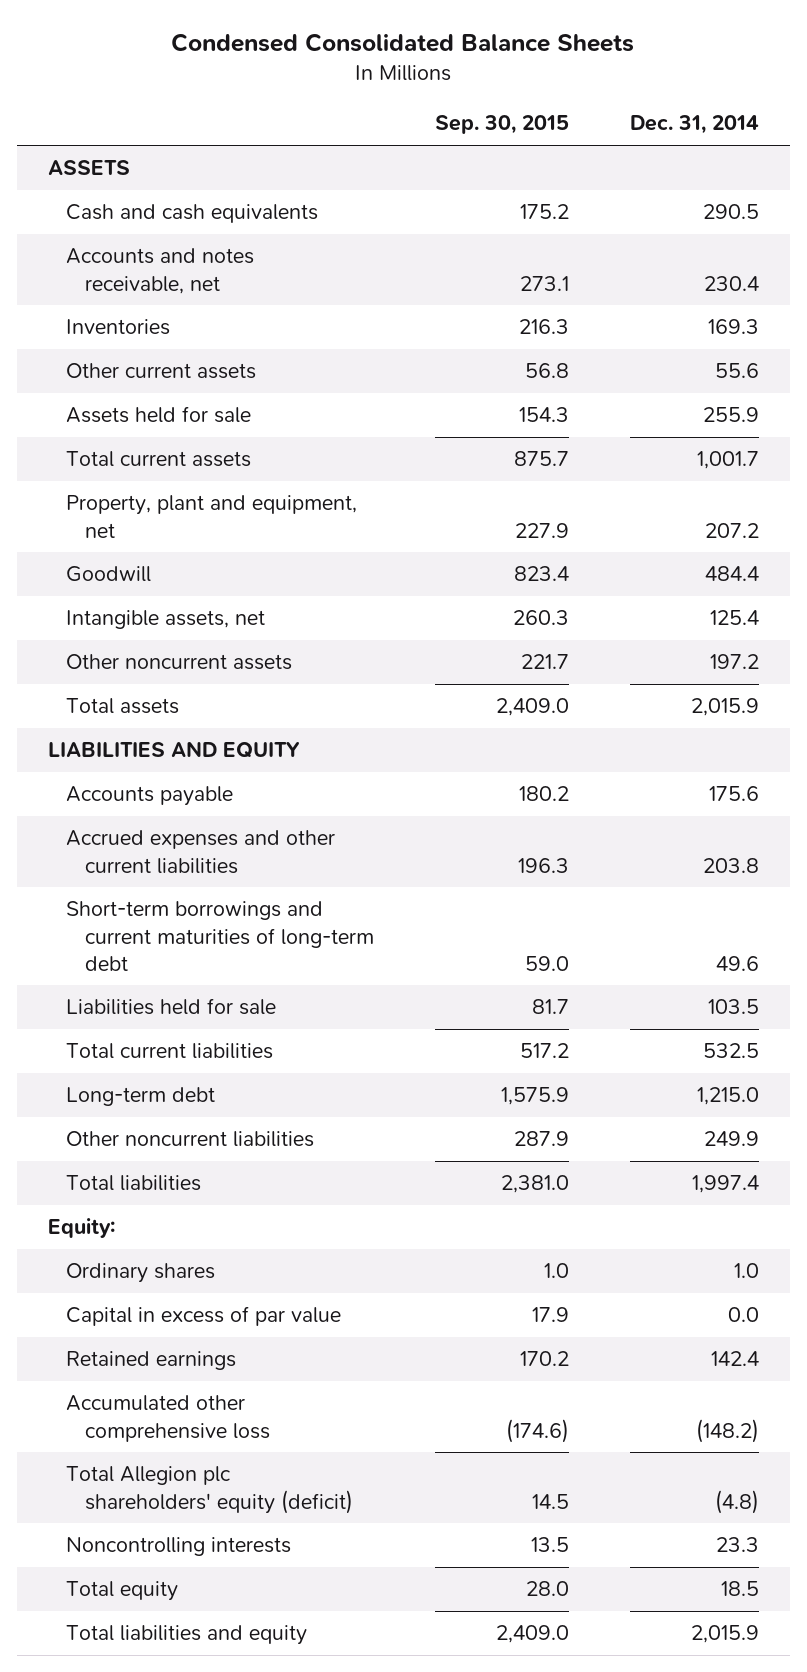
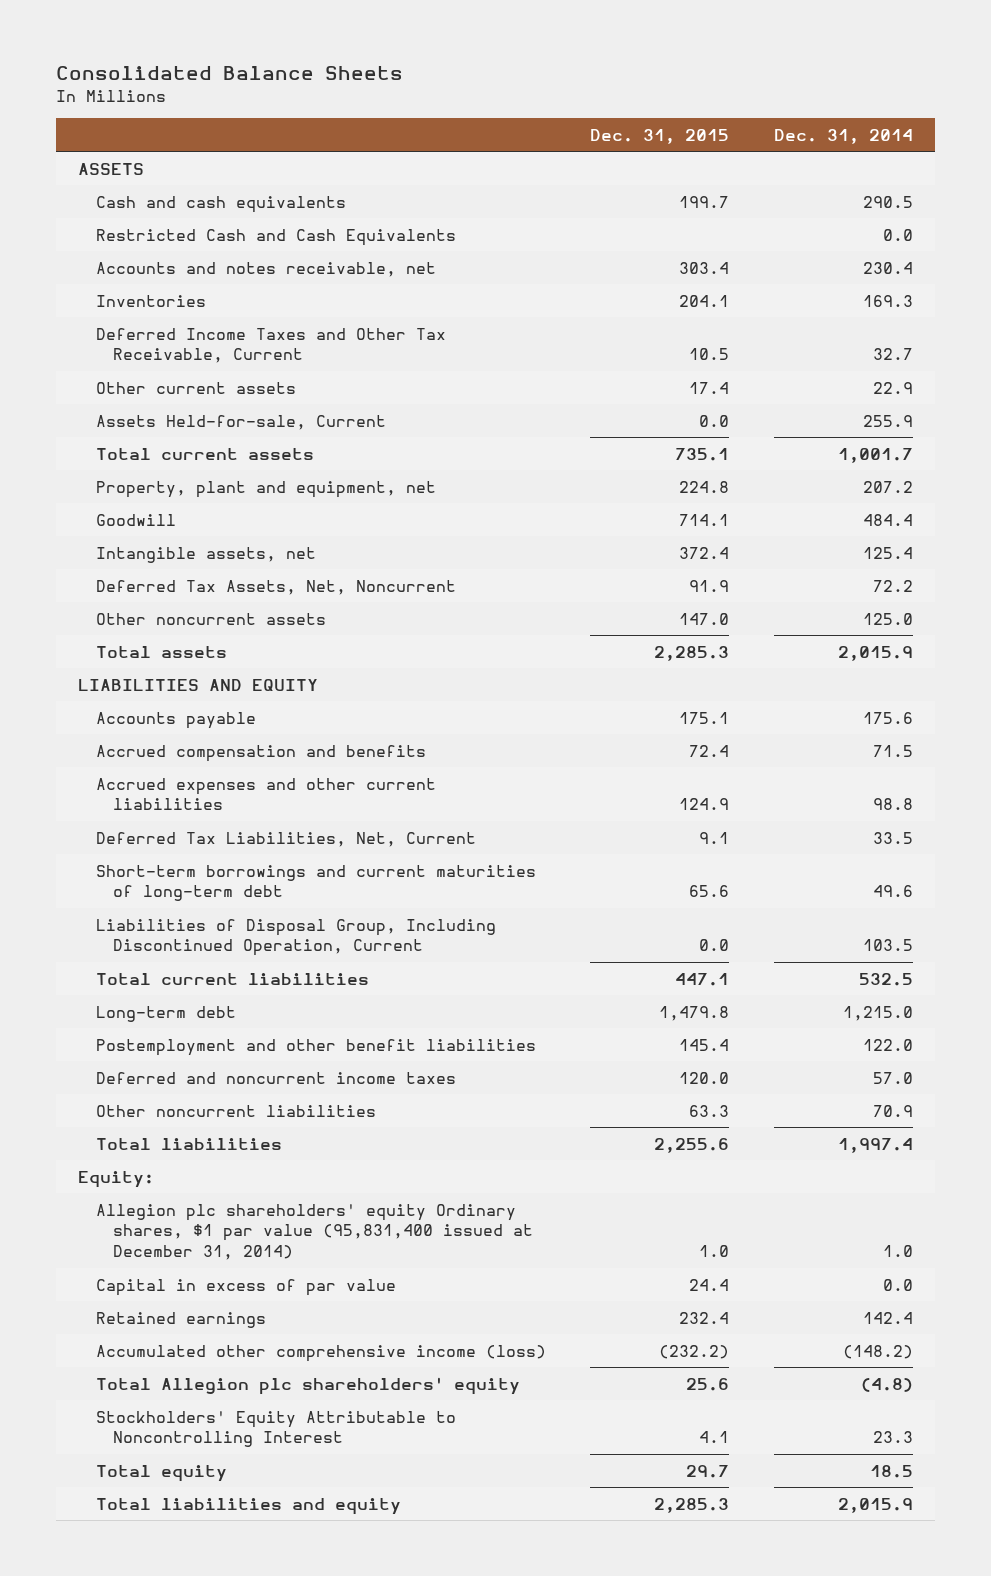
- Condensed Consolidated Balance Sheets
+ Consolidated Balance Sheets
- | Sep. 30, 2015 | Dec. 31, 2014
+ | Dec. 31, 2015 | Dec. 31, 2014
+ Restricted Cash and Cash Equivalents | | 0.0
- Other current assets | 56.8 | 55.6
- Assets held for sale | 154.3 | 255.9
+ Deferred Income Taxes and Other Tax Receivable, Current | 10.5 | 32.7
+ Other current assets | 17.4 | 22.9
+ Assets Held-for-sale, Current | 0.0 | 255.9
- Other noncurrent assets | 221.7 | 197.2
+ Deferred Tax Assets, Net, Noncurrent | 91.9 | 72.2
+ Other noncurrent assets | 147.0 | 125.0
- Accrued expenses and other current liabilities | 196.3 | 203.8
+ Accrued compensation and benefits | 72.4 | 71.5
+ Accrued expenses and other current liabilities | 124.9 | 98.8
+ Deferred Tax Liabilities, Net, Current | 9.1 | 33.5
- Liabilities held for sale | 81.7 | 103.5
+ Liabilities of Disposal Group, Including Discontinued Operation, Current | 0.0 | 103.5
- Other noncurrent liabilities | 287.9 | 249.9
+ Postemployment and other benefit liabilities | 145.4 | 122.0
+ Deferred and noncurrent income taxes | 120.0 | 57.0
+ Other noncurrent liabilities | 63.3 | 70.9
- Ordinary shares | 1.0 | 1.0
+ Allegion plc shareholders' equity Ordinary shares, $1 par value (95,831,400 issued at December 31, 2014) | 1.0 | 1.0
- Accumulated other comprehensive loss | (174.6) | (148.2)
- Total Allegion plc shareholders' equity (deficit) | 14.5 | (4.8)
- Noncontrolling interests | 13.5 | 23.3
+ Accumulated other comprehensive income (loss) | (232.2) | (148.2)
+ Total Allegion plc shareholders' equity | 25.6 | (4.8)
+ Stockholders' Equity Attributable to Noncontrolling Interest | 4.1 | 23.3

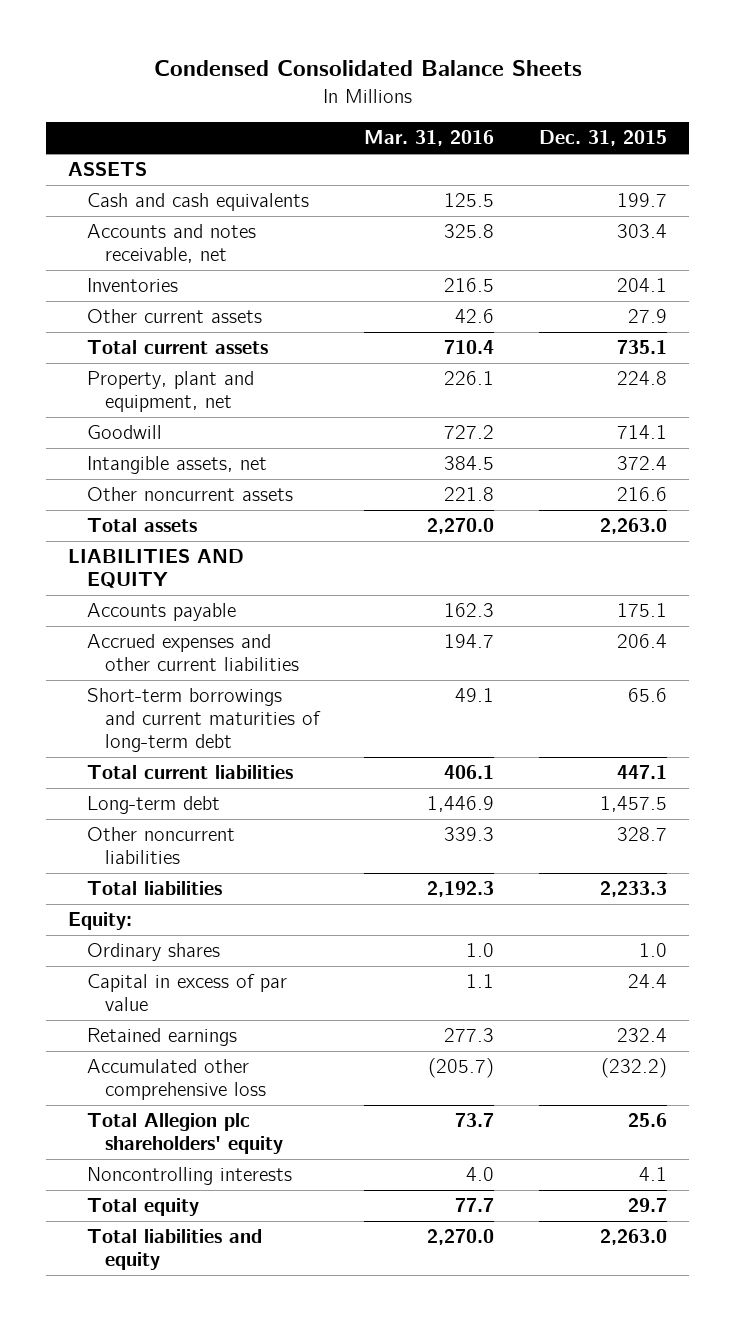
- Consolidated Balance Sheets
+ Condensed Consolidated Balance Sheets
- | Dec. 31, 2015 | Dec. 31, 2014
+ | Mar. 31, 2016 | Dec. 31, 2015
- Restricted Cash and Cash Equivalents | | 0.0
- Deferred Income Taxes and Other Tax Receivable, Current | 10.5 | 32.7
- Other current assets | 17.4 | 22.9
- Assets Held-for-sale, Current | 0.0 | 255.9
+ Other current assets | 42.6 | 27.9
- Deferred Tax Assets, Net, Noncurrent | 91.9 | 72.2
- Other noncurrent assets | 147.0 | 125.0
- Total assets | 2,285.3 | 2,015.9
+ Other noncurrent assets | 221.8 | 216.6
+ Total assets | 2,270.0 | 2,263.0
- Accrued compensation and benefits | 72.4 | 71.5
- Accrued expenses and other current liabilities | 124.9 | 98.8
- Deferred Tax Liabilities, Net, Current | 9.1 | 33.5
+ Accrued expenses and other current liabilities | 194.7 | 206.4
- Liabilities of Disposal Group, Including Discontinued Operation, Current | 0.0 | 103.5
- Long-term debt | 1,479.8 | 1,215.0
- Postemployment and other benefit liabilities | 145.4 | 122.0
- Deferred and noncurrent income taxes | 120.0 | 57.0
- Other noncurrent liabilities | 63.3 | 70.9
- Total liabilities | 2,255.6 | 1,997.4
+ Long-term debt | 1,446.9 | 1,457.5
+ Other noncurrent liabilities | 339.3 | 328.7
+ Total liabilities | 2,192.3 | 2,233.3
- Allegion plc shareholders' equity Ordinary shares, $1 par value (95,831,400 issued at December 31, 2014) | 1.0 | 1.0
+ Ordinary shares | 1.0 | 1.0
- Accumulated other comprehensive income (loss) | (232.2) | (148.2)
+ Accumulated other comprehensive loss | (205.7) | (232.2)
- Stockholders' Equity Attributable to Noncontrolling Interest | 4.1 | 23.3
+ Noncontrolling interests | 4.0 | 4.1
- Total liabilities and equity | 2,285.3 | 2,015.9
+ Total liabilities and equity | 2,270.0 | 2,263.0

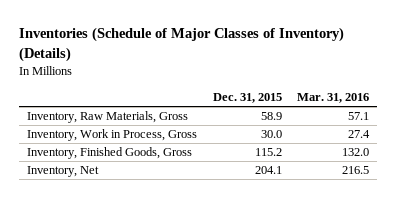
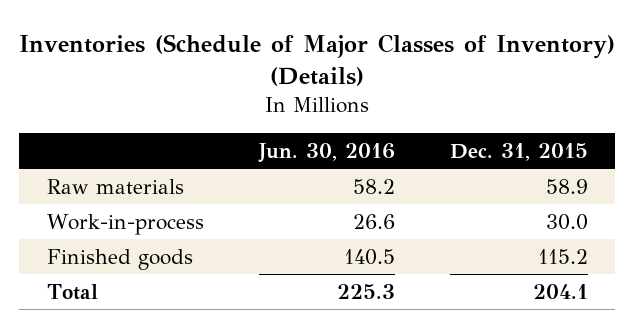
- | Dec. 31, 2015 | Mar. 31, 2016
+ | Jun. 30, 2016 | Dec. 31, 2015
- Inventory, Raw Materials, Gross | 58.9 | 57.1
- Inventory, Work in Process, Gross | 30.0 | 27.4
- Inventory, Finished Goods, Gross | 115.2 | 132.0
- Inventory, Net | 204.1 | 216.5
+ Raw materials | 58.2 | 58.9
+ Work-in-process | 26.6 | 30.0
+ Finished goods | 140.5 | 115.2
+ Total | 225.3 | 204.1

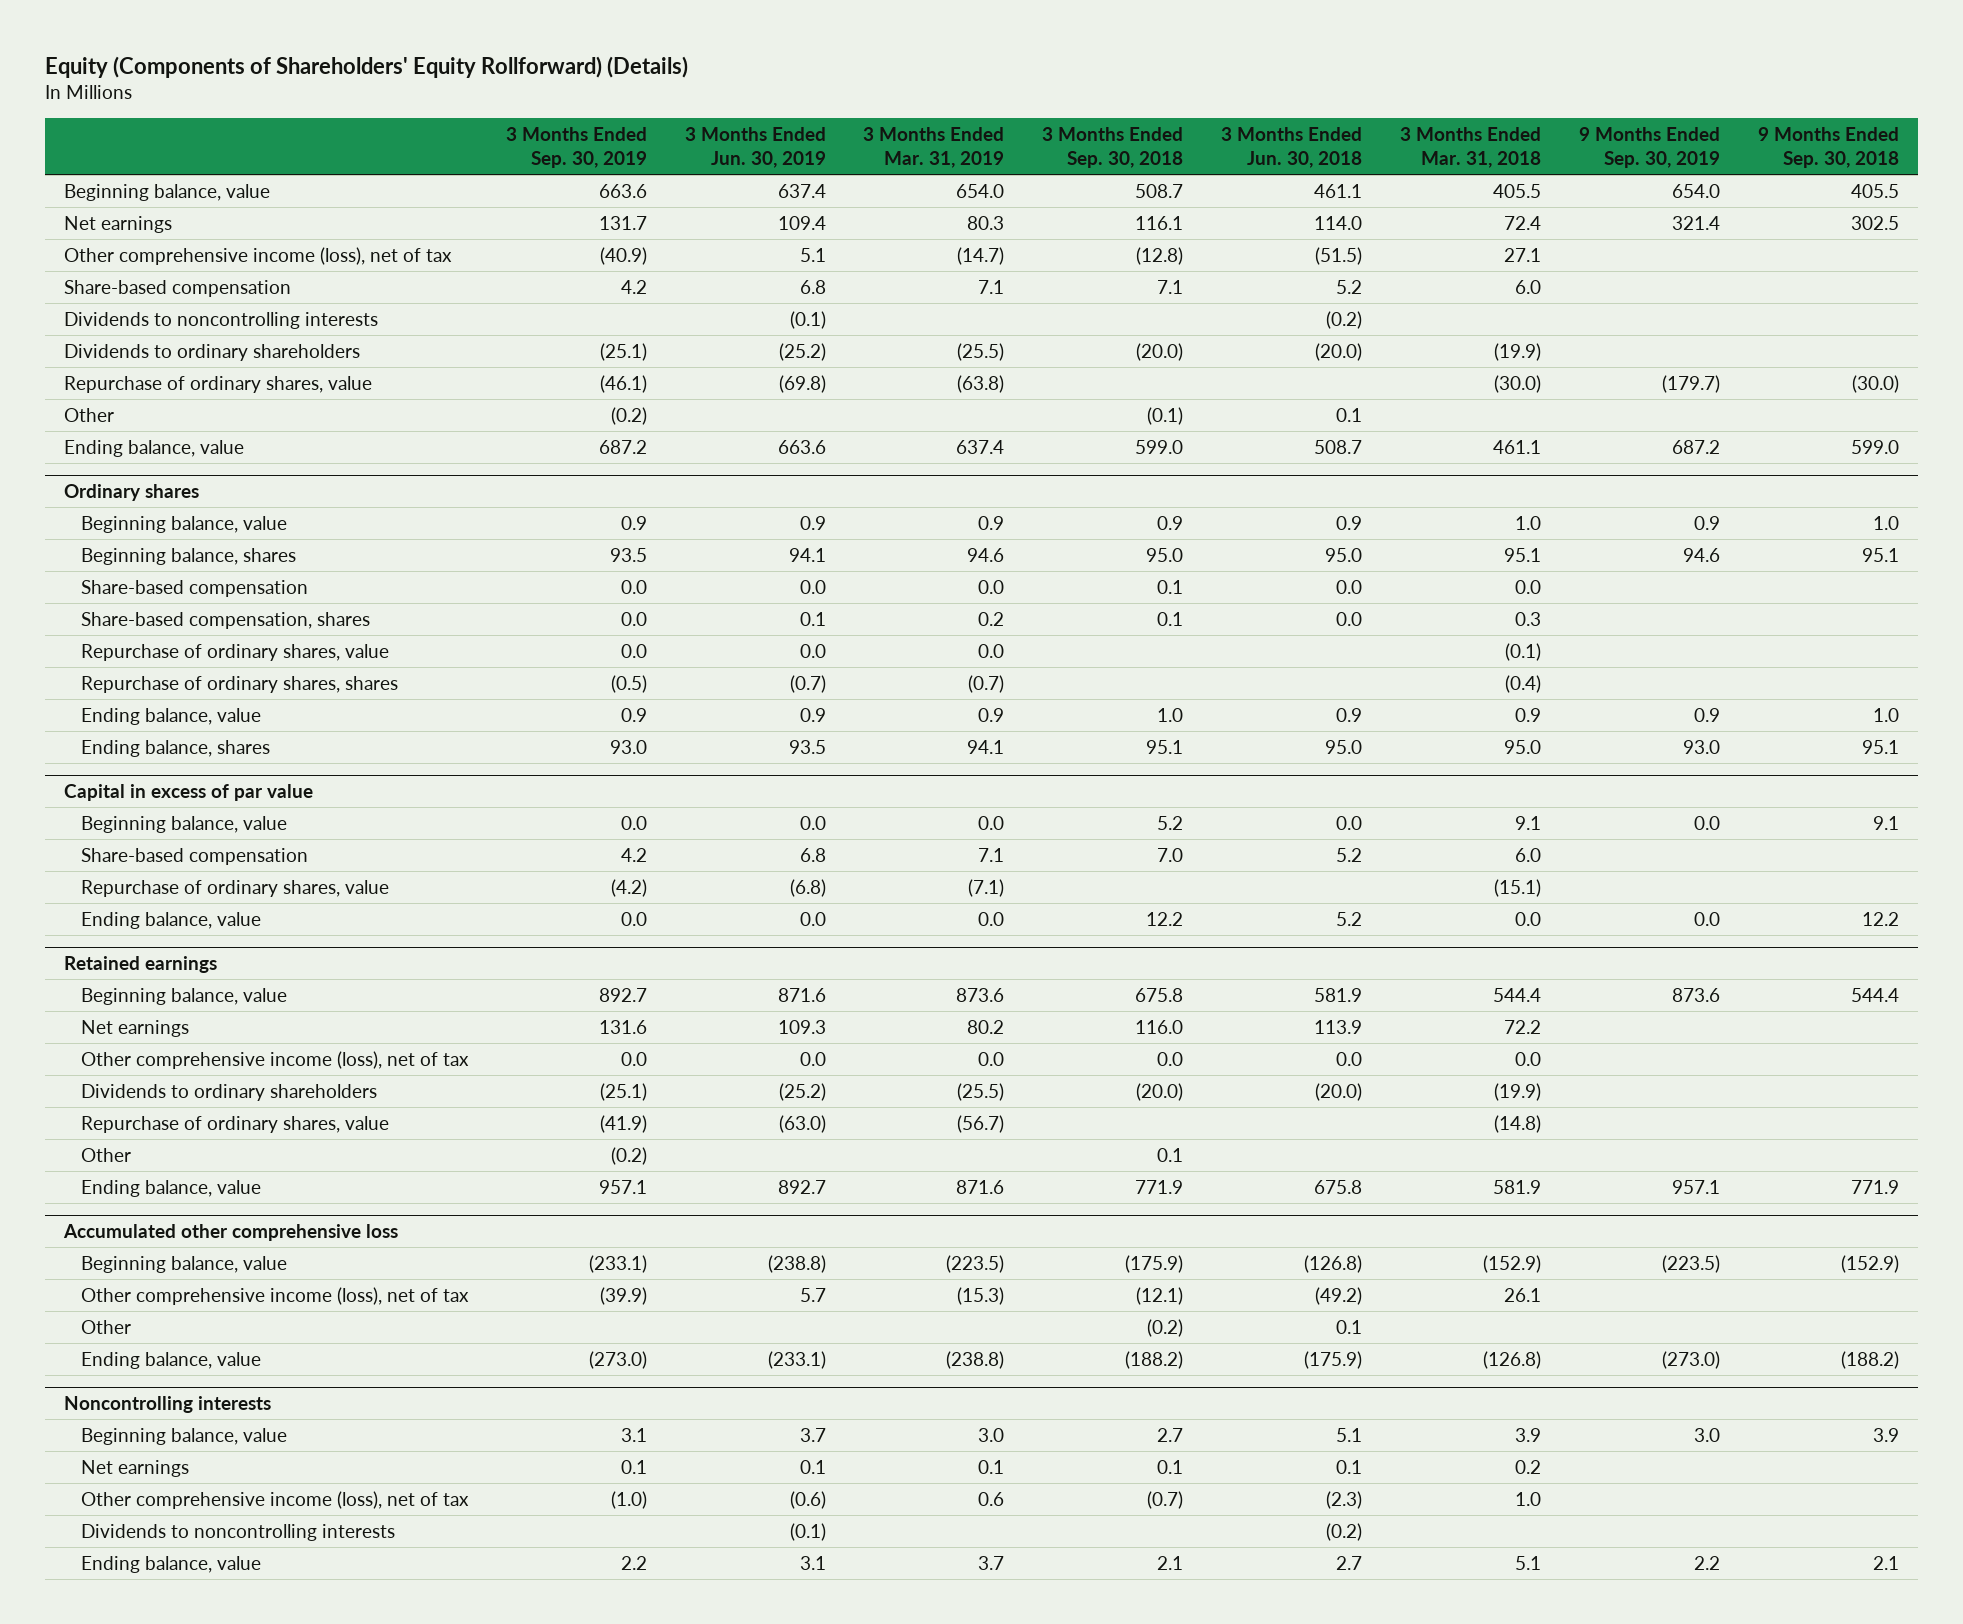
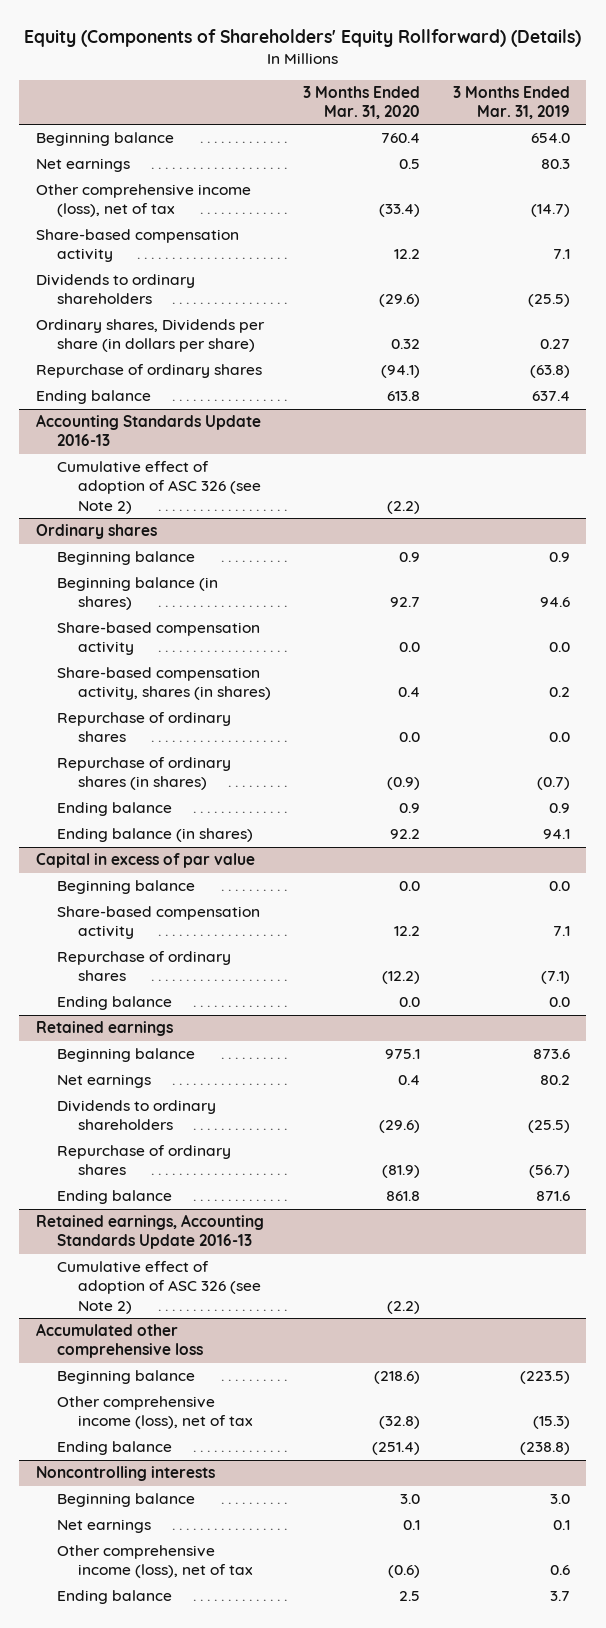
- | 3 Months Ended Sep. 30, 2019 | 3 Months Ended Jun. 30, 2019 | 3 Months Ended Mar. 31, 2019 | 3 Months Ended Sep. 30, 2018 | 3 Months Ended Jun. 30, 2018 | 3 Months Ended Mar. 31, 2018 | 9 Months Ended Sep. 30, 2019 | 9 Months Ended Sep. 30, 2018
+ | 3 Months Ended Mar. 31, 2020 | 3 Months Ended Mar. 31, 2019
- Beginning balance, value | 663.6 | 637.4 | 654.0 | 508.7 | 461.1 | 405.5 | 654.0 | 405.5
+ Beginning balance | 760.4 | 654.0
- Share-based compensation | 4.2 | 6.8 | 7.1 | 7.1 | 5.2 | 6.0 | |
- Dividends to noncontrolling interests | | (0.1) | | | (0.2) | | |
+ Share-based compensation activity | 12.2 | 7.1
- Repurchase of ordinary shares, value | (46.1) | (69.8) | (63.8) | | | (30.0) | (179.7) | (30.0)
- Other | (0.2) | | | (0.1) | 0.1 | | |
- Ending balance, value | 687.2 | 663.6 | 637.4 | 599.0 | 508.7 | 461.1 | 687.2 | 599.0
+ Ordinary shares, Dividends per share (in dollars per share) | 0.32 | 0.27
+ Repurchase of ordinary shares | (94.1) | (63.8)
+ Ending balance | 613.8 | 637.4
+ Accounting Standards Update 2016-13
+ Cumulative effect of adoption of ASC 326 (see Note 2) | (2.2) |
@ Ordinary shares
- Beginning balance, value | 0.9 | 0.9 | 0.9 | 0.9 | 0.9 | 1.0 | 0.9 | 1.0
- Beginning balance, shares | 93.5 | 94.1 | 94.6 | 95.0 | 95.0 | 95.1 | 94.6 | 95.1
- Share-based compensation | 0.0 | 0.0 | 0.0 | 0.1 | 0.0 | 0.0 | |
- Share-based compensation, shares | 0.0 | 0.1 | 0.2 | 0.1 | 0.0 | 0.3 | |
- Repurchase of ordinary shares, value | 0.0 | 0.0 | 0.0 | | | (0.1) | |
- Repurchase of ordinary shares, shares | (0.5) | (0.7) | (0.7) | | | (0.4) | |
- Ending balance, value | 0.9 | 0.9 | 0.9 | 1.0 | 0.9 | 0.9 | 0.9 | 1.0
- Ending balance, shares | 93.0 | 93.5 | 94.1 | 95.1 | 95.0 | 95.0 | 93.0 | 95.1
+ Beginning balance | 0.9 | 0.9
+ Beginning balance (in shares) | 92.7 | 94.6
+ Share-based compensation activity | 0.0 | 0.0
+ Share-based compensation activity, shares (in shares) | 0.4 | 0.2
+ Repurchase of ordinary shares | 0.0 | 0.0
+ Repurchase of ordinary shares (in shares) | (0.9) | (0.7)
+ Ending balance | 0.9 | 0.9
+ Ending balance (in shares) | 92.2 | 94.1
@ Capital in excess of par value
- Beginning balance, value | 0.0 | 0.0 | 0.0 | 5.2 | 0.0 | 9.1 | 0.0 | 9.1
- Share-based compensation | 4.2 | 6.8 | 7.1 | 7.0 | 5.2 | 6.0 | |
- Repurchase of ordinary shares, value | (4.2) | (6.8) | (7.1) | | | (15.1) | |
- Ending balance, value | 0.0 | 0.0 | 0.0 | 12.2 | 5.2 | 0.0 | 0.0 | 12.2
+ Beginning balance | 0.0 | 0.0
+ Share-based compensation activity | 12.2 | 7.1
+ Repurchase of ordinary shares | (12.2) | (7.1)
+ Ending balance | 0.0 | 0.0
@ Retained earnings
- Beginning balance, value | 892.7 | 871.6 | 873.6 | 675.8 | 581.9 | 544.4 | 873.6 | 544.4
+ Beginning balance | 975.1 | 873.6
- Other comprehensive income (loss), net of tax | 0.0 | 0.0 | 0.0 | 0.0 | 0.0 | 0.0 | |
- Repurchase of ordinary shares, value | (41.9) | (63.0) | (56.7) | | | (14.8) | |
- Other | (0.2) | | | 0.1 | | | |
- Ending balance, value | 957.1 | 892.7 | 871.6 | 771.9 | 675.8 | 581.9 | 957.1 | 771.9
+ Repurchase of ordinary shares | (81.9) | (56.7)
+ Ending balance | 861.8 | 871.6
+ Retained earnings, Accounting Standards Update 2016-13
+ Cumulative effect of adoption of ASC 326 (see Note 2) | (2.2) |
@ Accumulated other comprehensive loss
- Beginning balance, value | (233.1) | (238.8) | (223.5) | (175.9) | (126.8) | (152.9) | (223.5) | (152.9)
+ Beginning balance | (218.6) | (223.5)
- Other | | | | (0.2) | 0.1 | | |
- Ending balance, value | (273.0) | (233.1) | (238.8) | (188.2) | (175.9) | (126.8) | (273.0) | (188.2)
+ Ending balance | (251.4) | (238.8)
@ Noncontrolling interests
- Beginning balance, value | 3.1 | 3.7 | 3.0 | 2.7 | 5.1 | 3.9 | 3.0 | 3.9
+ Beginning balance | 3.0 | 3.0
- Dividends to noncontrolling interests | | (0.1) | | | (0.2) | | |
- Ending balance, value | 2.2 | 3.1 | 3.7 | 2.1 | 2.7 | 5.1 | 2.2 | 2.1
+ Ending balance | 2.5 | 3.7

